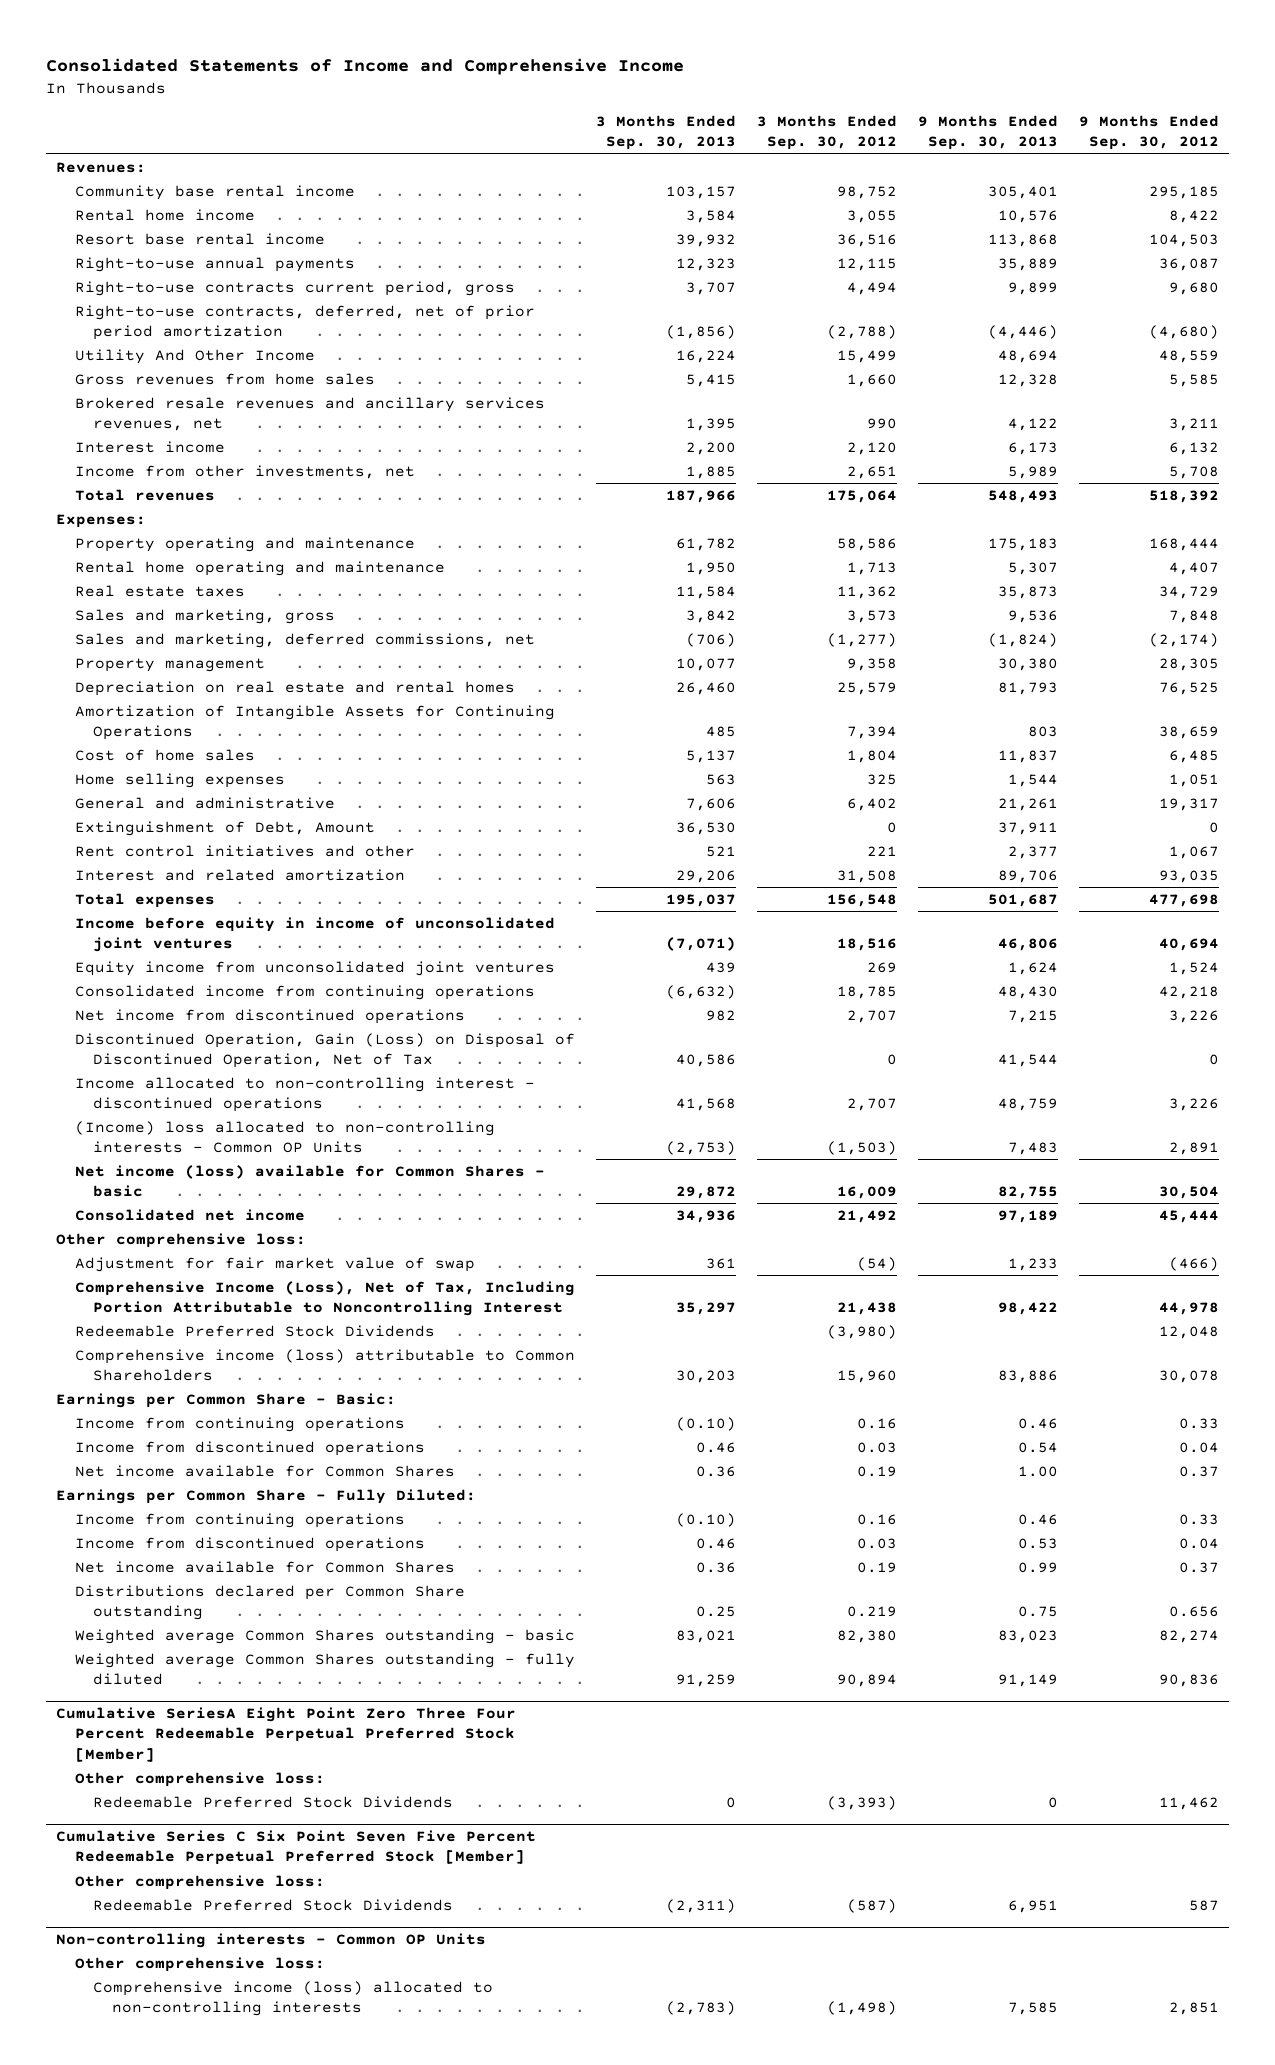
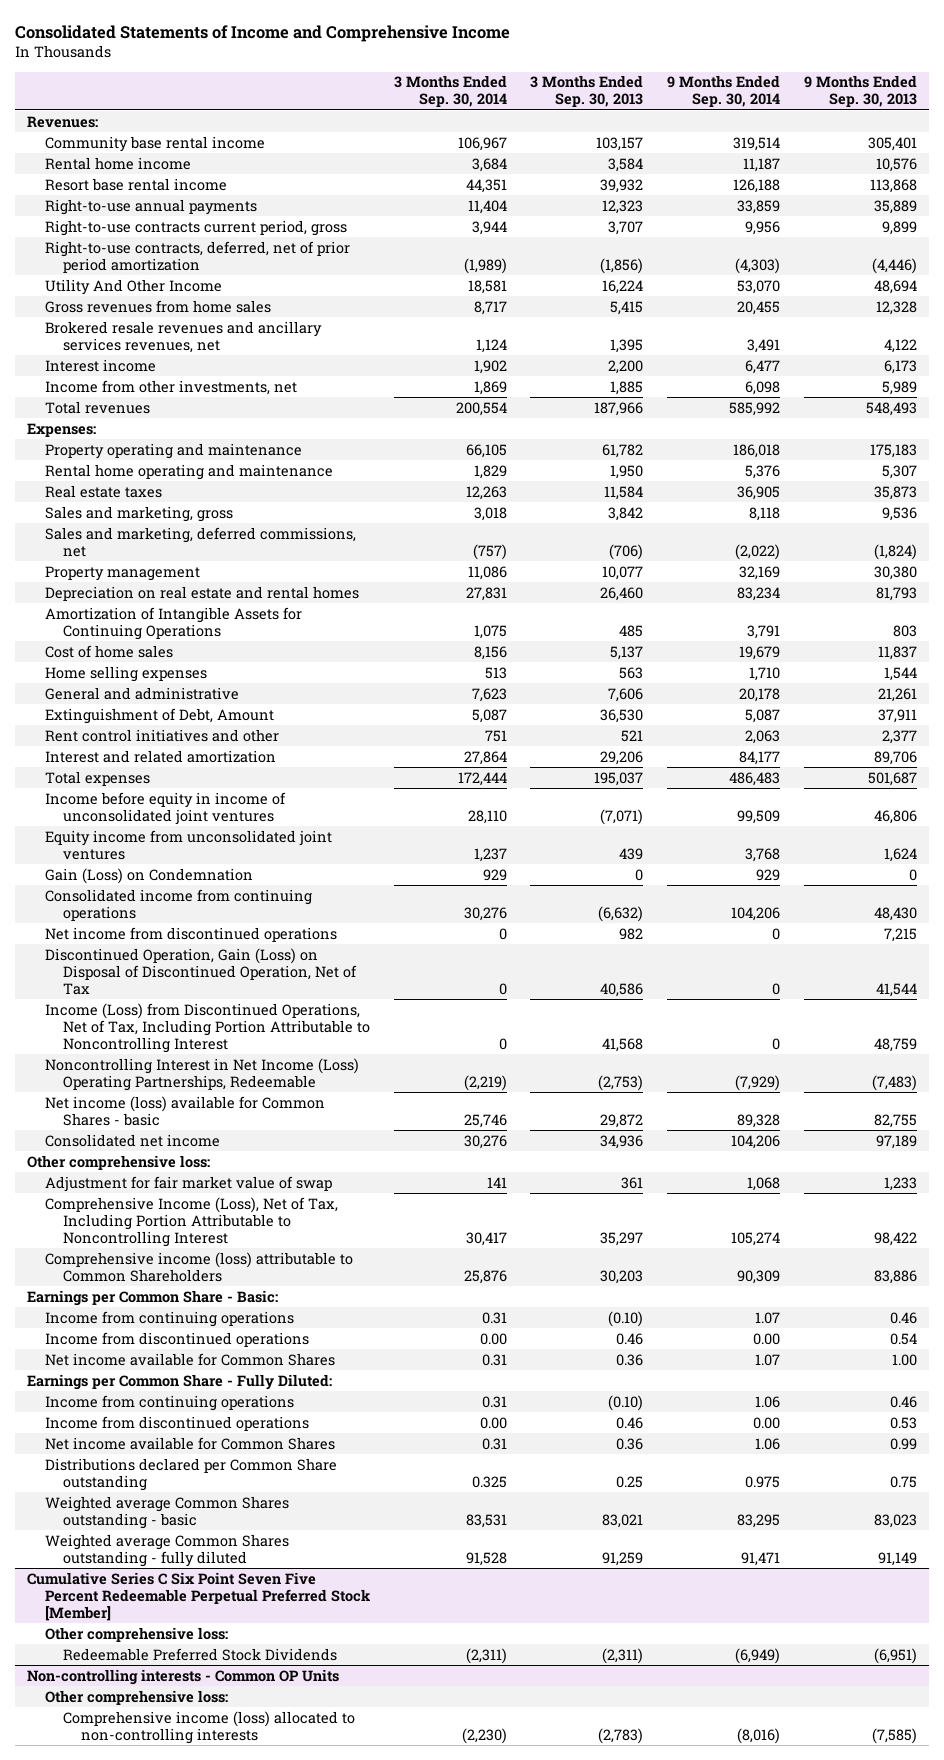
- | 3 Months Ended Sep. 30, 2013 | 3 Months Ended Sep. 30, 2012 | 9 Months Ended Sep. 30, 2013 | 9 Months Ended Sep. 30, 2012
+ | 3 Months Ended Sep. 30, 2014 | 3 Months Ended Sep. 30, 2013 | 9 Months Ended Sep. 30, 2014 | 9 Months Ended Sep. 30, 2013
+ Gain (Loss) on Condemnation | 929 | 0 | 929 | 0
- Income allocated to non-controlling interest - discontinued operations | 41,568 | 2,707 | 48,759 | 3,226
- (Income) loss allocated to non-controlling interests - Common OP Units | (2,753) | (1,503) | 7,483 | 2,891
+ Income (Loss) from Discontinued Operations, Net of Tax, Including Portion Attributable to Noncontrolling Interest | 0 | 41,568 | 0 | 48,759
+ Noncontrolling Interest in Net Income (Loss) Operating Partnerships, Redeemable | (2,219) | (2,753) | (7,929) | (7,483)
- Redeemable Preferred Stock Dividends | | (3,980) | | 12,048
- Cumulative SeriesA Eight Point Zero Three Four Percent Redeemable Perpetual Preferred Stock [Member]
- Other comprehensive loss:
- Redeemable Preferred Stock Dividends | 0 | (3,393) | 0 | 11,462
@ Cumulative Series C Six Point Seven Five Percent Redeemable Perpetual Preferred Stock [Member]
- Redeemable Preferred Stock Dividends | (2,311) | (587) | 6,951 | 587
+ Redeemable Preferred Stock Dividends | (2,311) | (2,311) | (6,949) | (6,951)
@ Non-controlling interests - Common OP Units
- Comprehensive income (loss) allocated to non-controlling interests | (2,783) | (1,498) | 7,585 | 2,851
+ Comprehensive income (loss) allocated to non-controlling interests | (2,230) | (2,783) | (8,016) | (7,585)

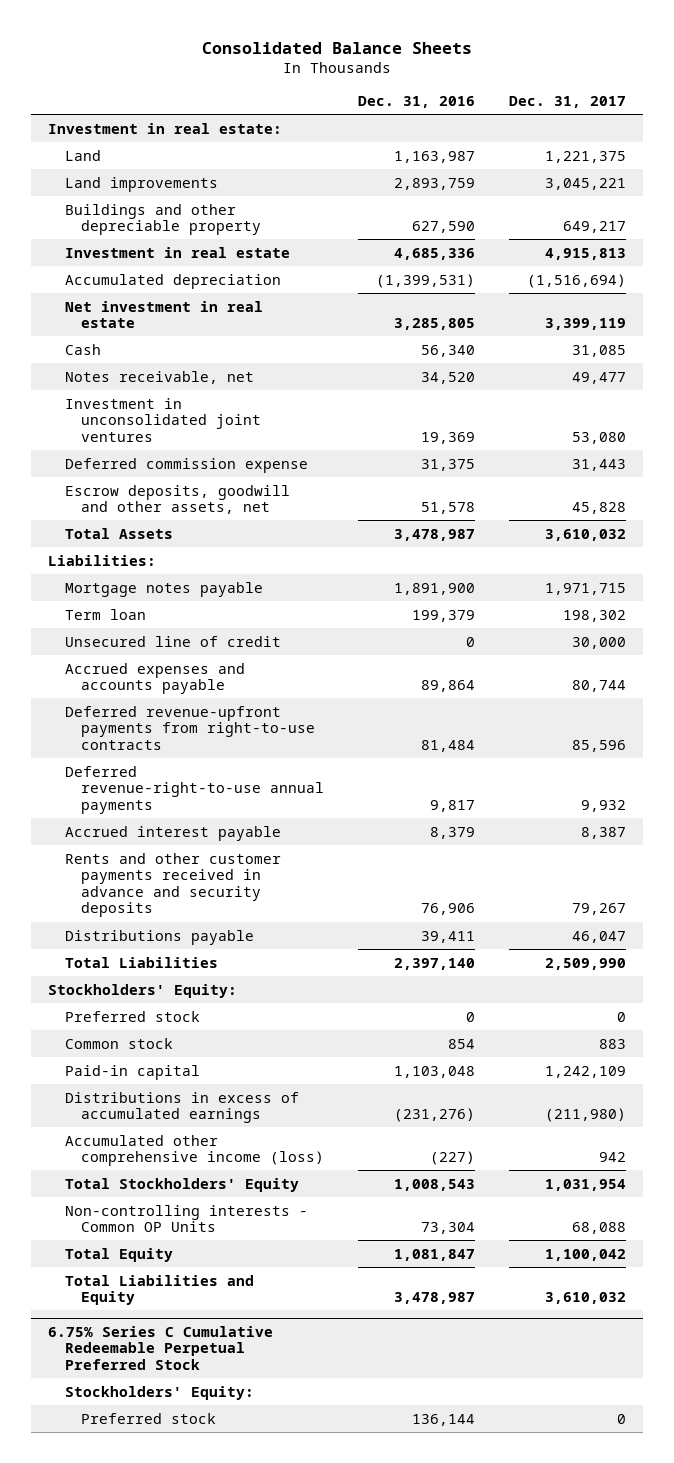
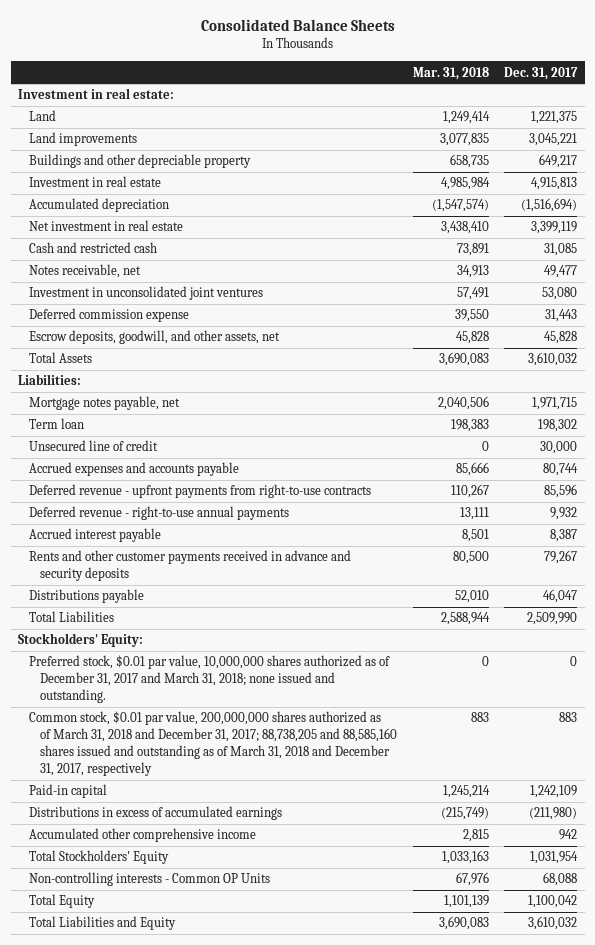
- | Dec. 31, 2016 | Dec. 31, 2017
+ | Mar. 31, 2018 | Dec. 31, 2017
- Cash | 56,340 | 31,085
+ Cash and restricted cash | 73,891 | 31,085
- Escrow deposits, goodwill and other assets, net | 51,578 | 45,828
+ Escrow deposits, goodwill, and other assets, net | 45,828 | 45,828
- Mortgage notes payable | 1,891,900 | 1,971,715
+ Mortgage notes payable, net | 2,040,506 | 1,971,715
- Deferred revenue-upfront payments from right-to-use contracts | 81,484 | 85,596
- Deferred revenue-right-to-use annual payments | 9,817 | 9,932
+ Deferred revenue - upfront payments from right-to-use contracts | 110,267 | 85,596
+ Deferred revenue - right-to-use annual payments | 13,111 | 9,932
- Preferred stock | 0 | 0
- Common stock | 854 | 883
+ Preferred stock, $0.01 par value, 10,000,000 shares authorized as of December 31, 2017 and March 31, 2018; none issued and outstanding. | 0 | 0
+ Common stock, $0.01 par value, 200,000,000 shares authorized as of March 31, 2018 and December 31, 2017; 88,738,205 and 88,585,160 shares issued and outstanding as of March 31, 2018 and December 31, 2017, respectively | 883 | 883
- Accumulated other comprehensive income (loss) | (227) | 942
+ Accumulated other comprehensive income | 2,815 | 942
- 6.75% Series C Cumulative Redeemable Perpetual Preferred Stock
- Stockholders' Equity:
- Preferred stock | 136,144 | 0

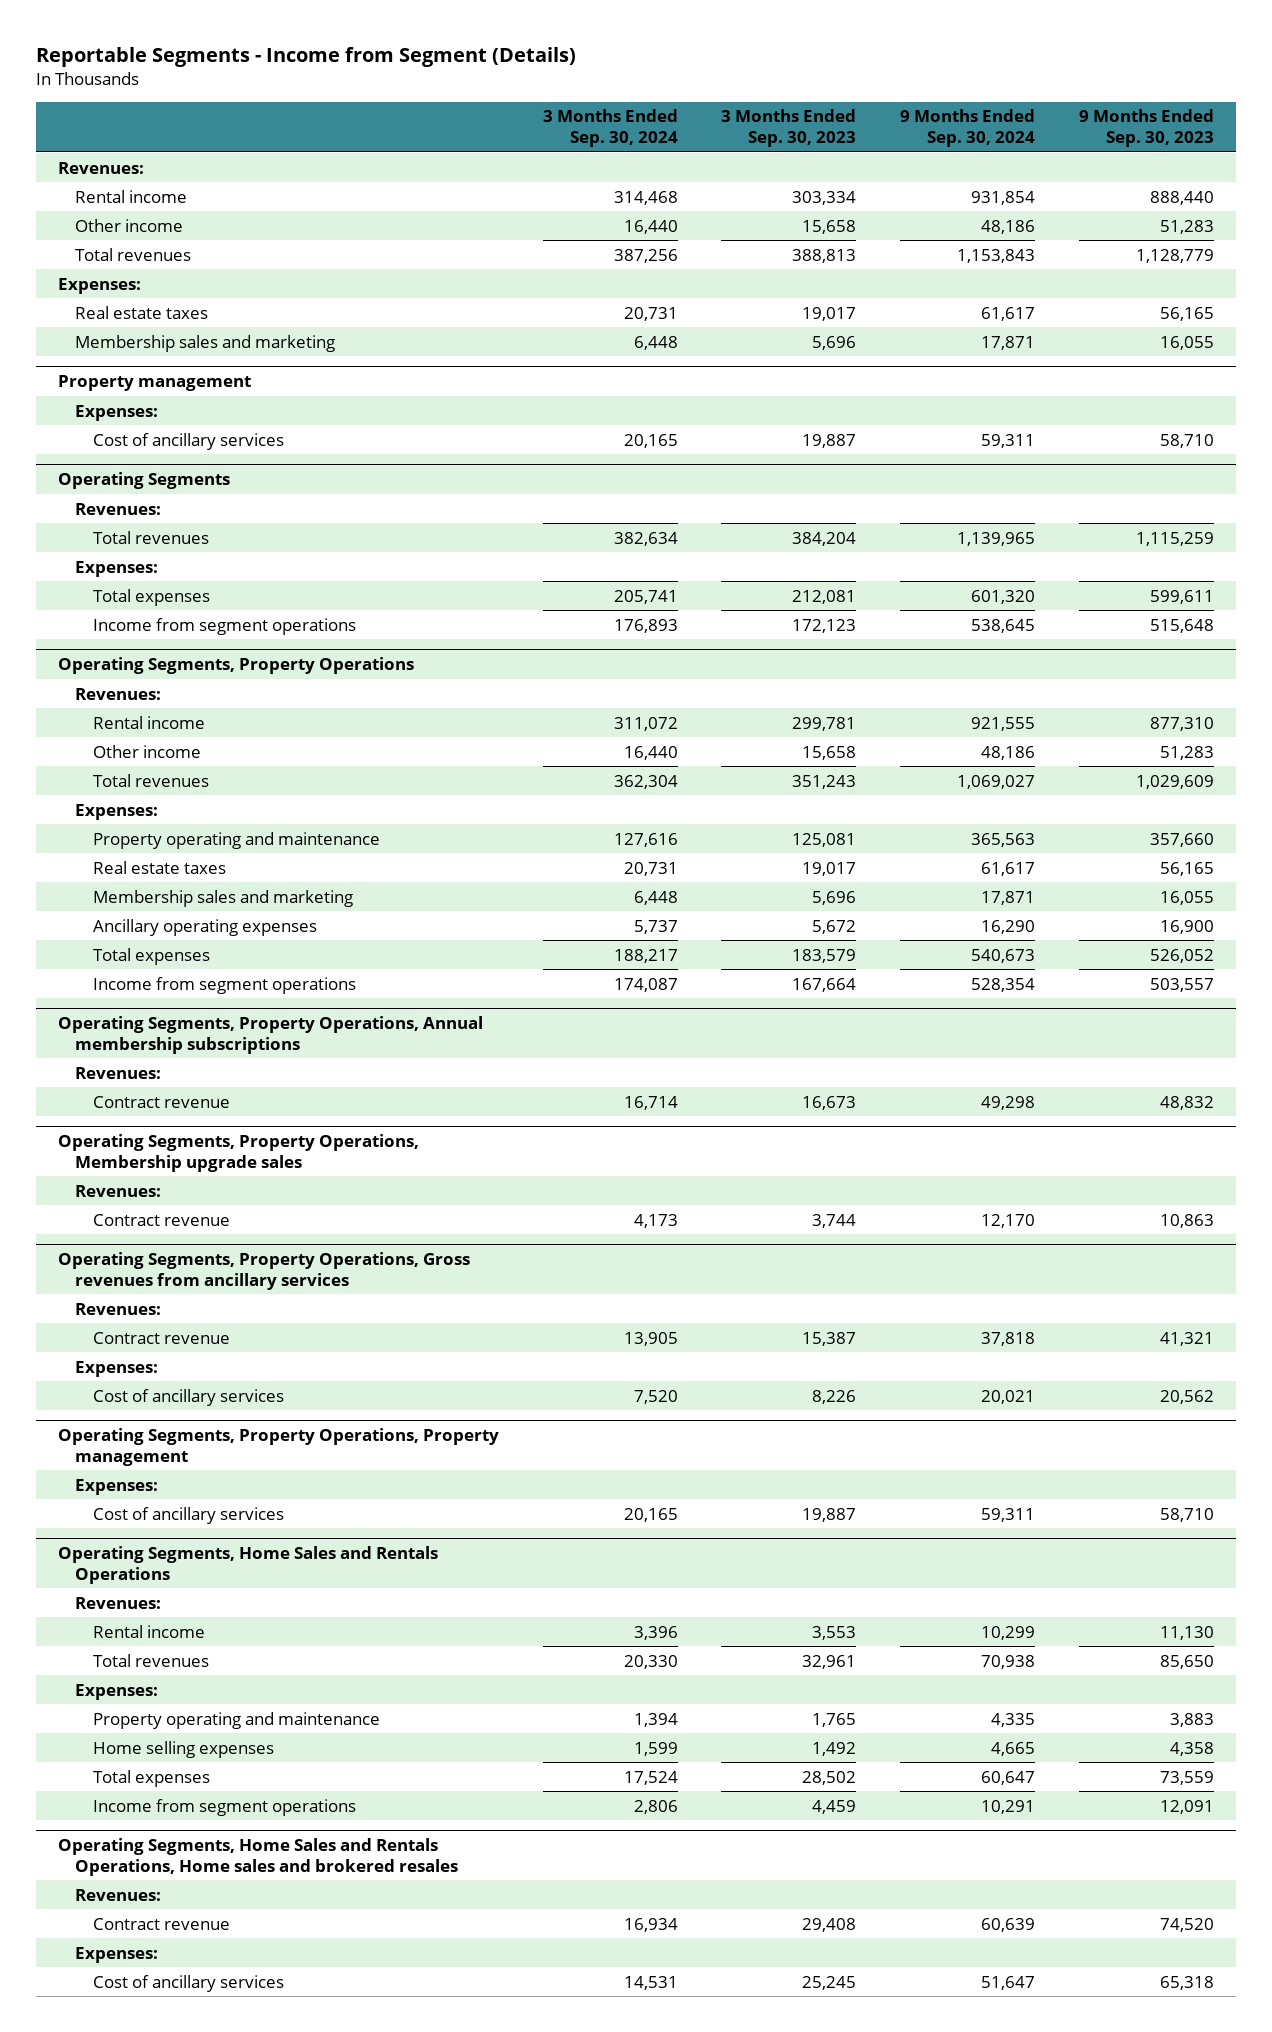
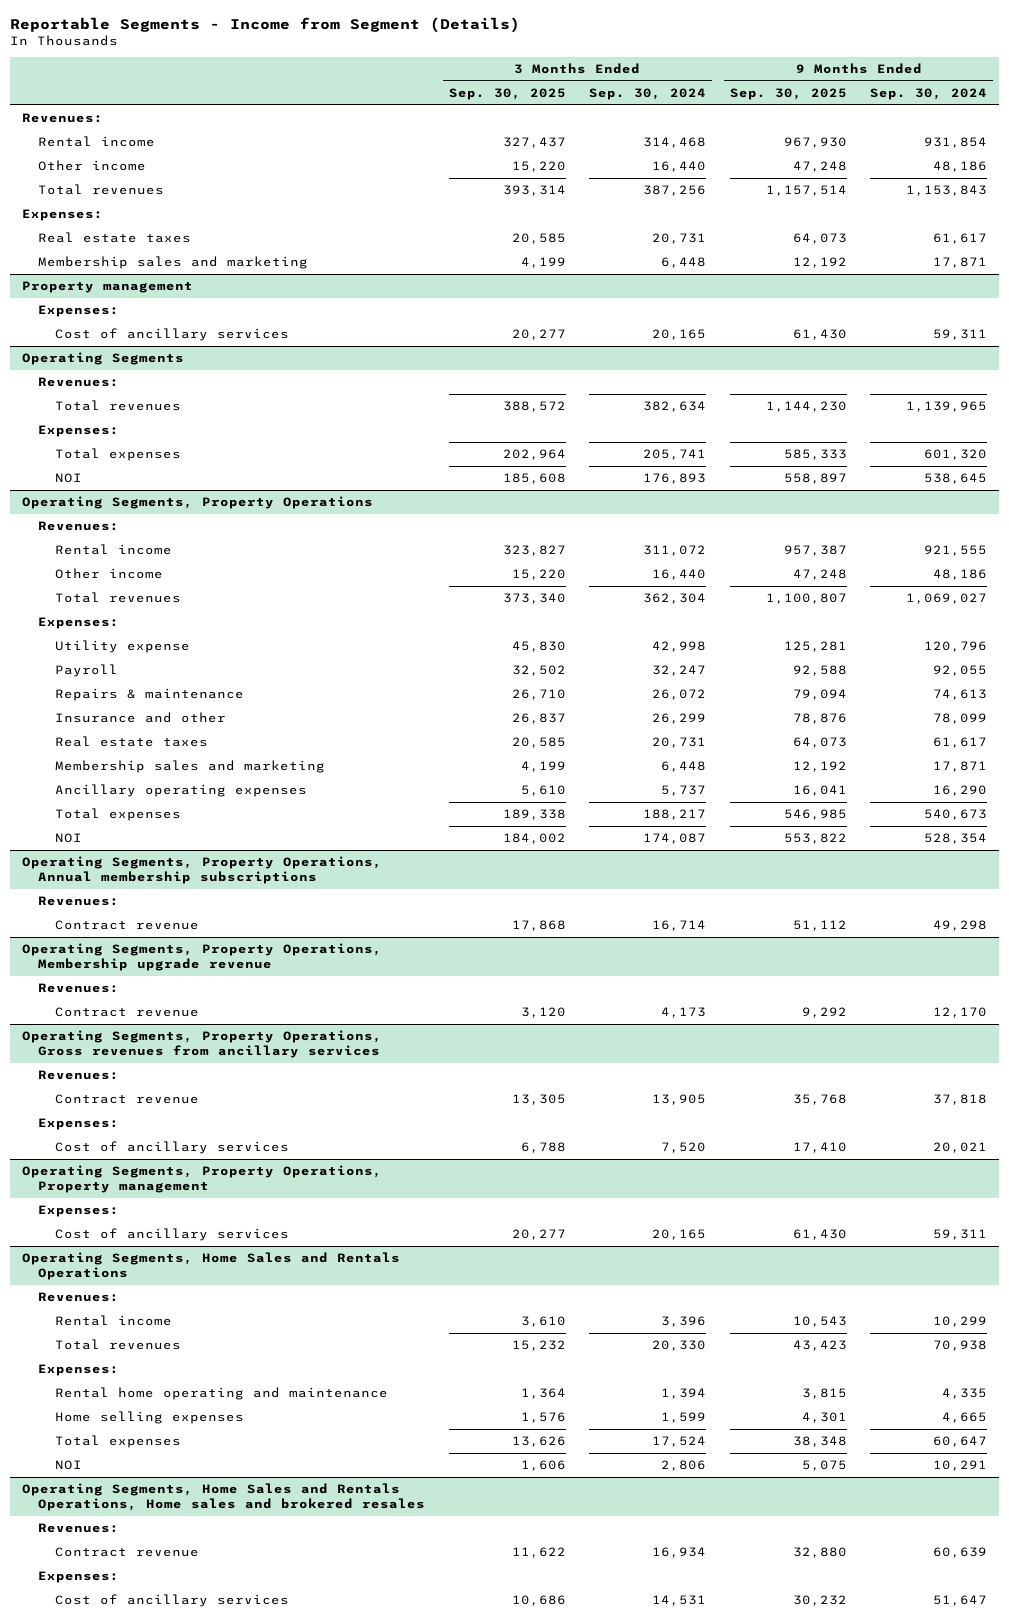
- | 3 Months Ended Sep. 30, 2024 | 3 Months Ended Sep. 30, 2023 | 9 Months Ended Sep. 30, 2024 | 9 Months Ended Sep. 30, 2023
+ | 3 Months Ended Sep. 30, 2025 | 3 Months Ended Sep. 30, 2024 | 9 Months Ended Sep. 30, 2025 | 9 Months Ended Sep. 30, 2024
@ Operating Segments
- Income from segment operations | 176,893 | 172,123 | 538,645 | 515,648
+ NOI | 185,608 | 176,893 | 558,897 | 538,645
@ Operating Segments, Property Operations
- Property operating and maintenance | 127,616 | 125,081 | 365,563 | 357,660
+ Utility expense | 45,830 | 42,998 | 125,281 | 120,796
+ Payroll | 32,502 | 32,247 | 92,588 | 92,055
+ Repairs & maintenance | 26,710 | 26,072 | 79,094 | 74,613
+ Insurance and other | 26,837 | 26,299 | 78,876 | 78,099
- Income from segment operations | 174,087 | 167,664 | 528,354 | 503,557
+ NOI | 184,002 | 174,087 | 553,822 | 528,354
- Operating Segments, Property Operations, Membership upgrade sales
+ Operating Segments, Property Operations, Membership upgrade revenue
@ Operating Segments, Home Sales and Rentals Operations
- Property operating and maintenance | 1,394 | 1,765 | 4,335 | 3,883
+ Rental home operating and maintenance | 1,364 | 1,394 | 3,815 | 4,335
- Income from segment operations | 2,806 | 4,459 | 10,291 | 12,091
+ NOI | 1,606 | 2,806 | 5,075 | 10,291

